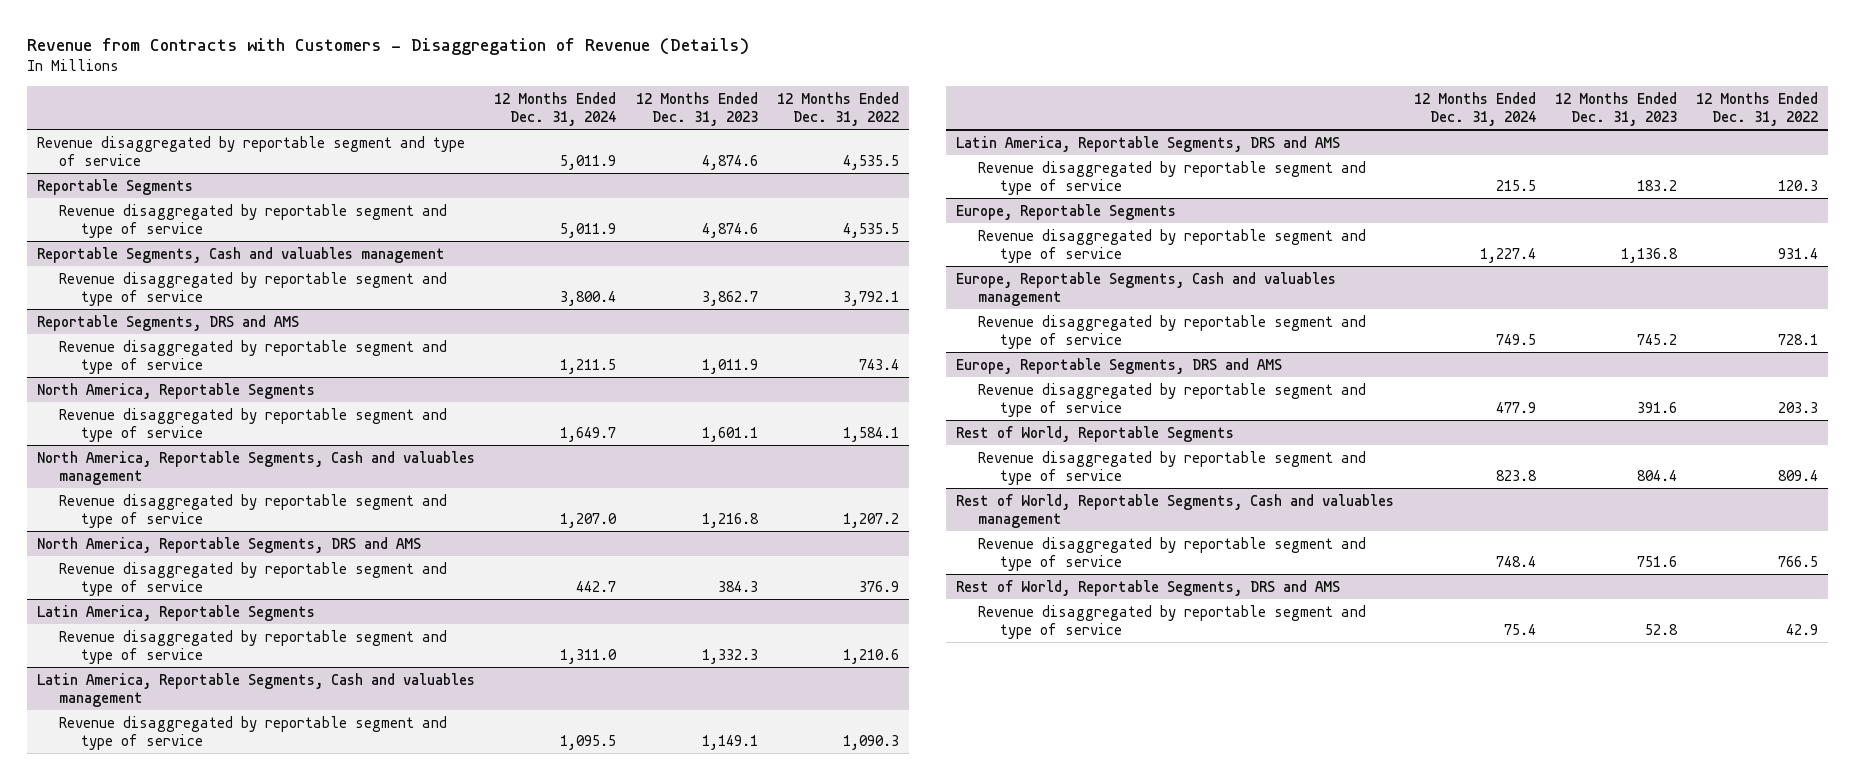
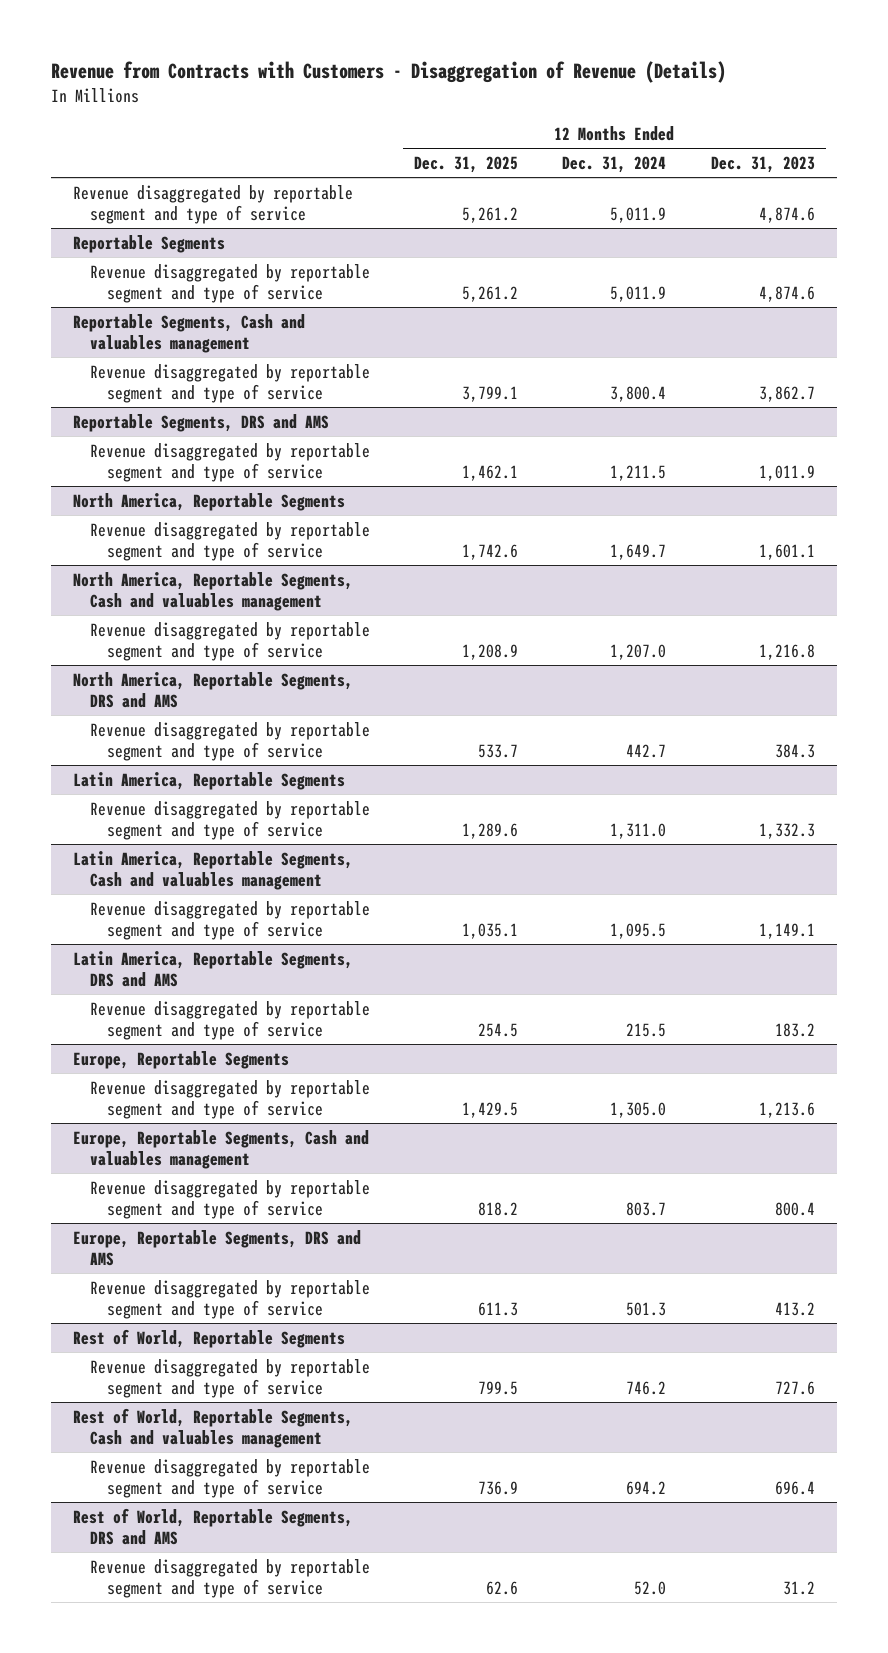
- | 12 Months Ended Dec. 31, 2024 | 12 Months Ended Dec. 31, 2023 | 12 Months Ended Dec. 31, 2022
+ | 12 Months Ended Dec. 31, 2025 | 12 Months Ended Dec. 31, 2024 | 12 Months Ended Dec. 31, 2023
@ Europe, Reportable Segments
- Revenue disaggregated by reportable segment and type of service | 1,227.4 | 1,136.8 | 931.4
+ Revenue disaggregated by reportable segment and type of service | 1,429.5 | 1,305.0 | 1,213.6
@ Europe, Reportable Segments, Cash and valuables management
- Revenue disaggregated by reportable segment and type of service | 749.5 | 745.2 | 728.1
+ Revenue disaggregated by reportable segment and type of service | 818.2 | 803.7 | 800.4
@ Europe, Reportable Segments, DRS and AMS
- Revenue disaggregated by reportable segment and type of service | 477.9 | 391.6 | 203.3
+ Revenue disaggregated by reportable segment and type of service | 611.3 | 501.3 | 413.2
@ Rest of World, Reportable Segments
- Revenue disaggregated by reportable segment and type of service | 823.8 | 804.4 | 809.4
+ Revenue disaggregated by reportable segment and type of service | 799.5 | 746.2 | 727.6
@ Rest of World, Reportable Segments, Cash and valuables management
- Revenue disaggregated by reportable segment and type of service | 748.4 | 751.6 | 766.5
+ Revenue disaggregated by reportable segment and type of service | 736.9 | 694.2 | 696.4
@ Rest of World, Reportable Segments, DRS and AMS
- Revenue disaggregated by reportable segment and type of service | 75.4 | 52.8 | 42.9
+ Revenue disaggregated by reportable segment and type of service | 62.6 | 52.0 | 31.2

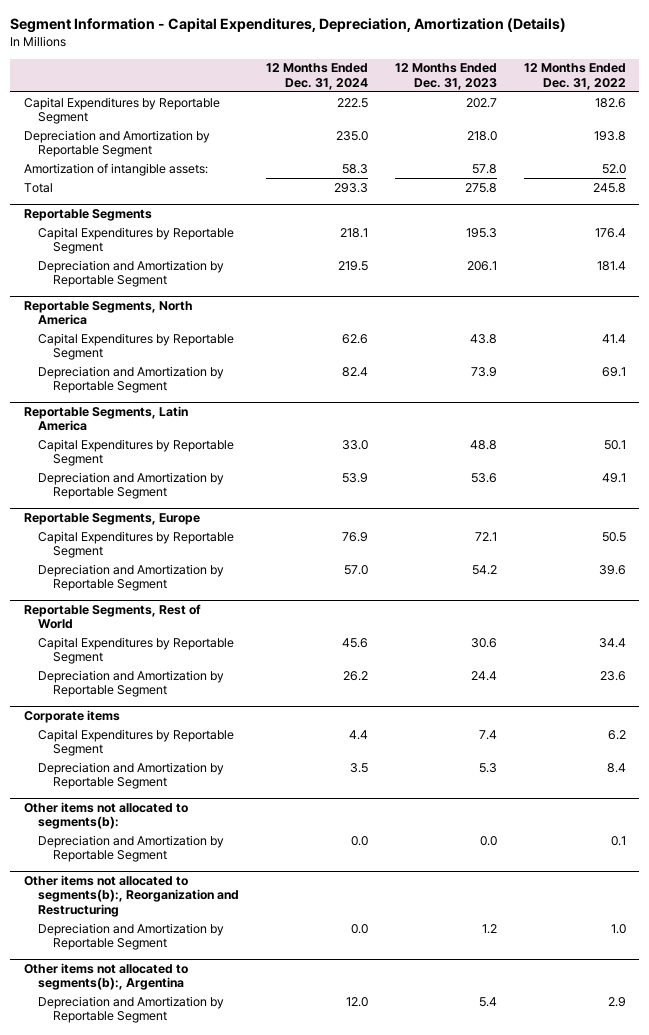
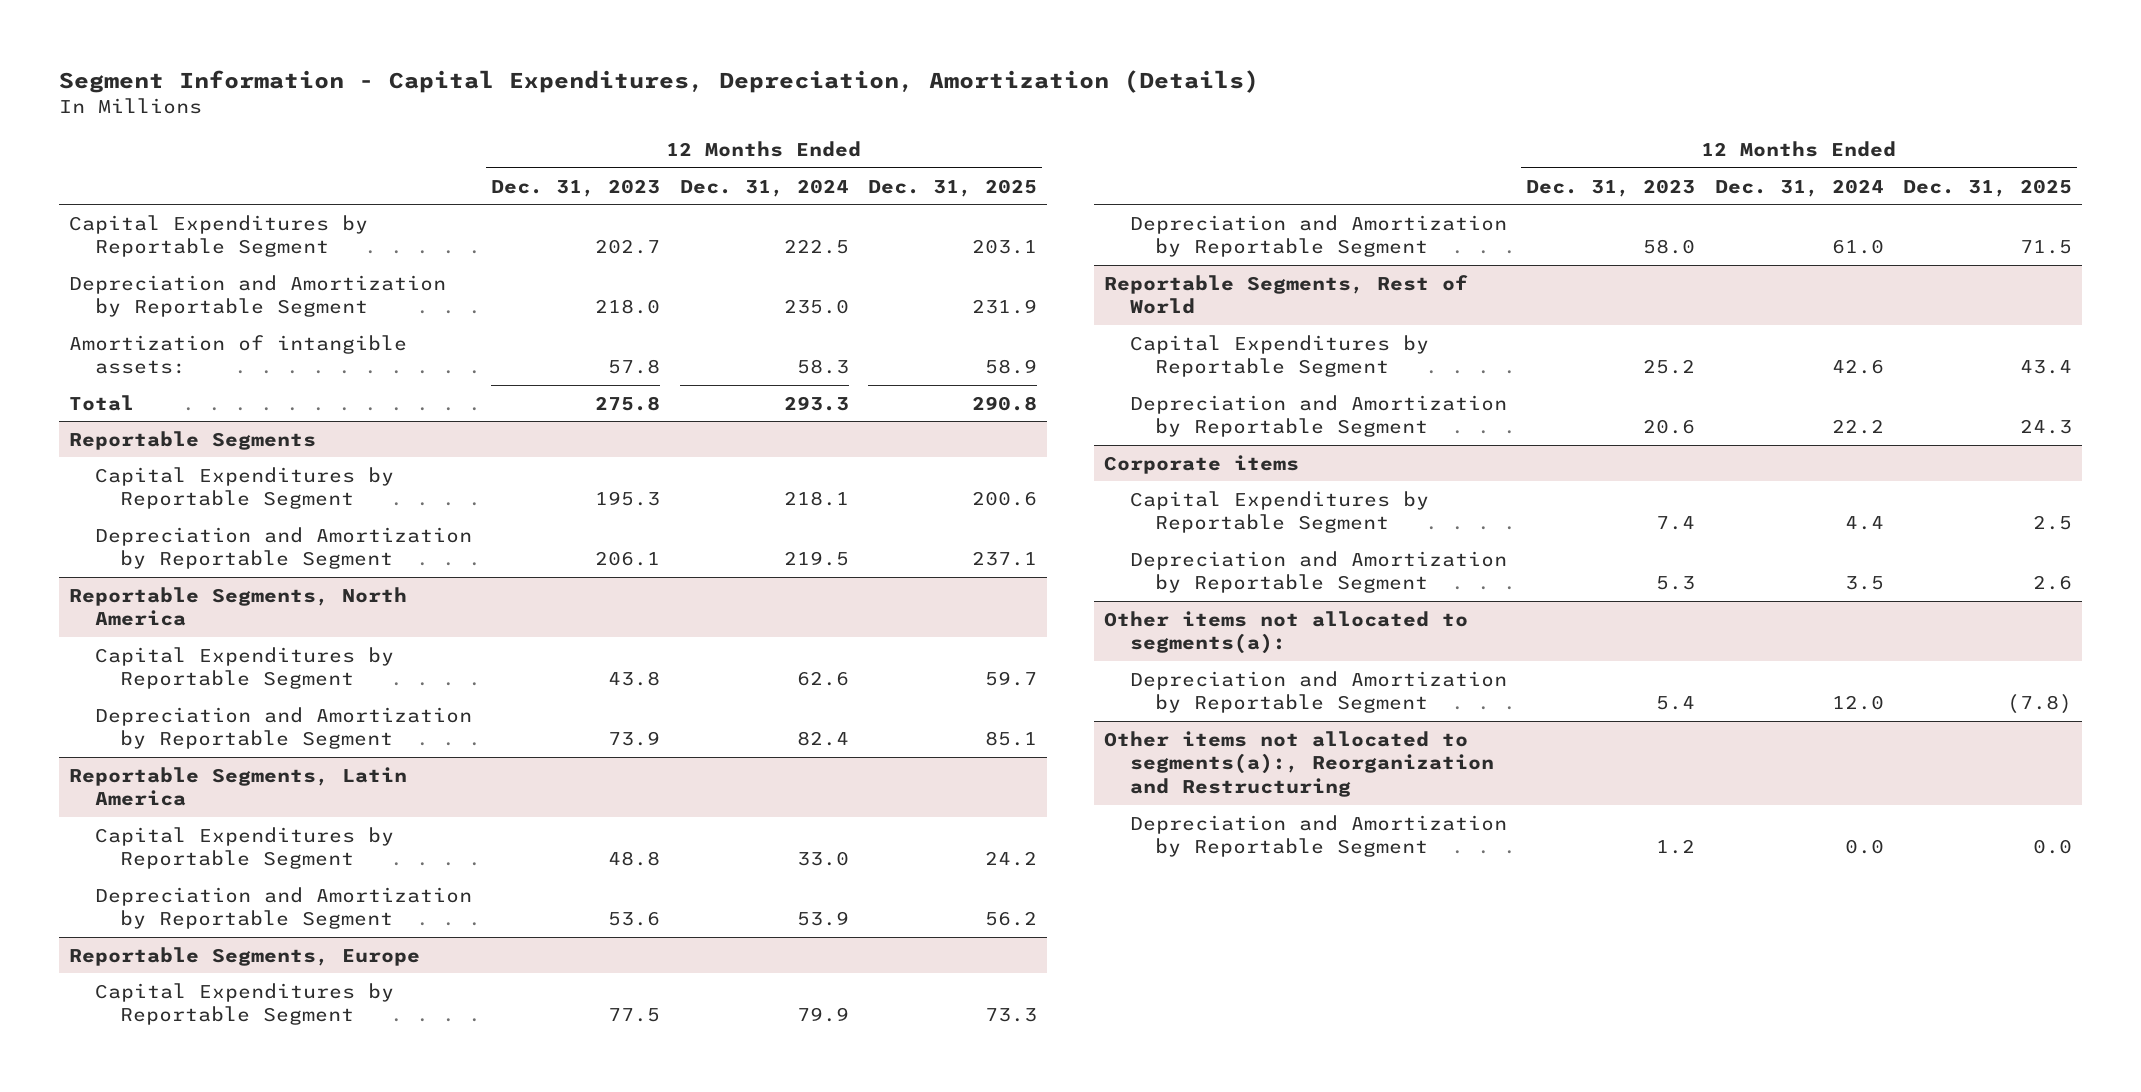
- | 12 Months Ended Dec. 31, 2024 | 12 Months Ended Dec. 31, 2023 | 12 Months Ended Dec. 31, 2022
+ | 12 Months Ended Dec. 31, 2023 | 12 Months Ended Dec. 31, 2024 | 12 Months Ended Dec. 31, 2025
@ Reportable Segments, Europe
- Capital Expenditures by Reportable Segment | 76.9 | 72.1 | 50.5
- Depreciation and Amortization by Reportable Segment | 57.0 | 54.2 | 39.6
+ Capital Expenditures by Reportable Segment | 77.5 | 79.9 | 73.3
+ Depreciation and Amortization by Reportable Segment | 58.0 | 61.0 | 71.5
@ Reportable Segments, Rest of World
- Capital Expenditures by Reportable Segment | 45.6 | 30.6 | 34.4
- Depreciation and Amortization by Reportable Segment | 26.2 | 24.4 | 23.6
+ Capital Expenditures by Reportable Segment | 25.2 | 42.6 | 43.4
+ Depreciation and Amortization by Reportable Segment | 20.6 | 22.2 | 24.3
- Other items not allocated to segments(b):
- Depreciation and Amortization by Reportable Segment | 0.0 | 0.0 | 0.1
- Other items not allocated to segments(b):, Reorganization and Restructuring
- Depreciation and Amortization by Reportable Segment | 0.0 | 1.2 | 1.0
- Other items not allocated to segments(b):, Argentina
+ Other items not allocated to segments(a):
+ Other items not allocated to segments(a):, Reorganization and Restructuring
+ Depreciation and Amortization by Reportable Segment | 1.2 | 0.0 | 0.0

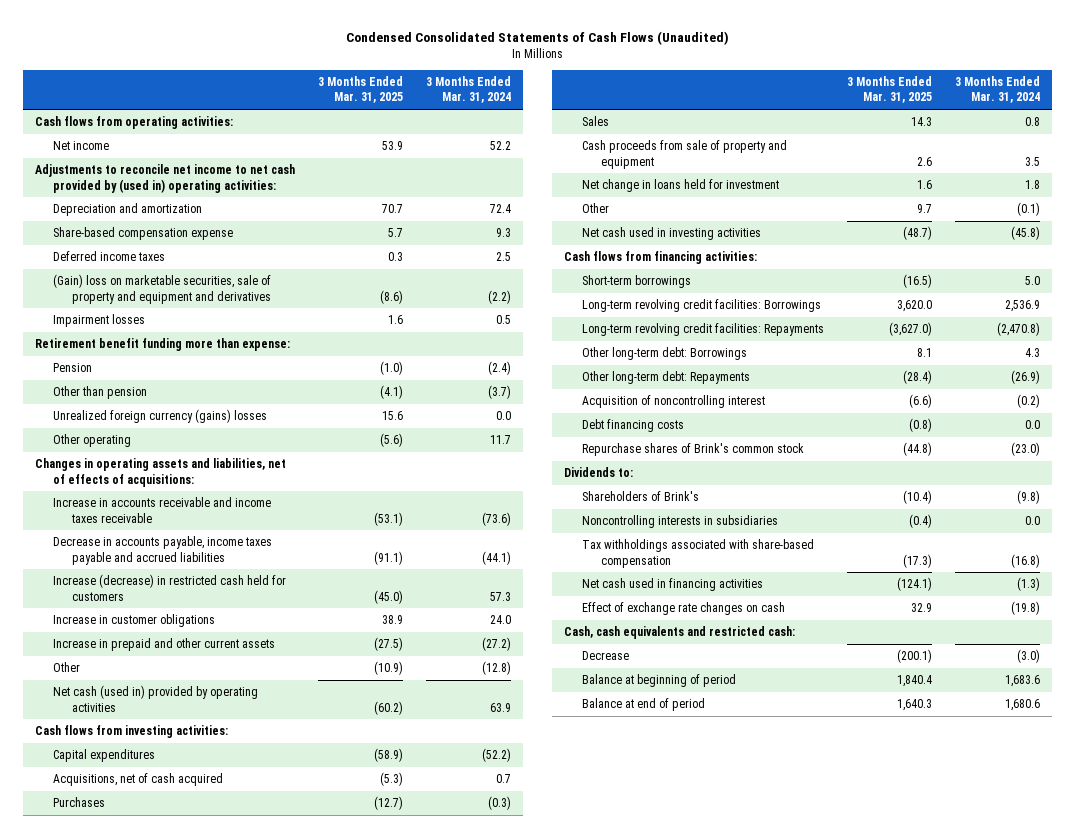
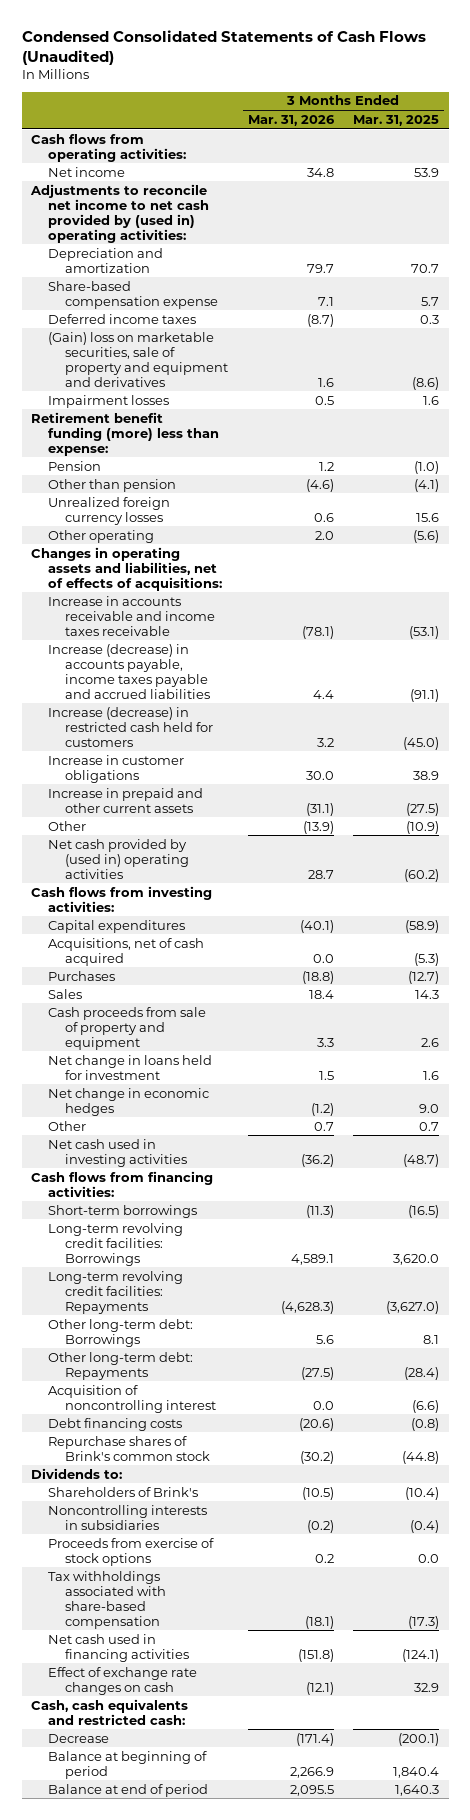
- | 3 Months Ended Mar. 31, 2025 | 3 Months Ended Mar. 31, 2024
+ | 3 Months Ended Mar. 31, 2026 | 3 Months Ended Mar. 31, 2025
- Retirement benefit funding more than expense:
+ Retirement benefit funding (more) less than expense:
- Unrealized foreign currency (gains) losses | 15.6 | 0.0
+ Unrealized foreign currency losses | 0.6 | 15.6
- Decrease in accounts payable, income taxes payable and accrued liabilities | (91.1) | (44.1)
+ Increase (decrease) in accounts payable, income taxes payable and accrued liabilities | 4.4 | (91.1)
- Net cash (used in) provided by operating activities | (60.2) | 63.9
+ Net cash provided by (used in) operating activities | 28.7 | (60.2)
- Other | 9.7 | (0.1)
+ Net change in economic hedges | (1.2) | 9.0
+ Other | 0.7 | 0.7
+ Proceeds from exercise of stock options | 0.2 | 0.0

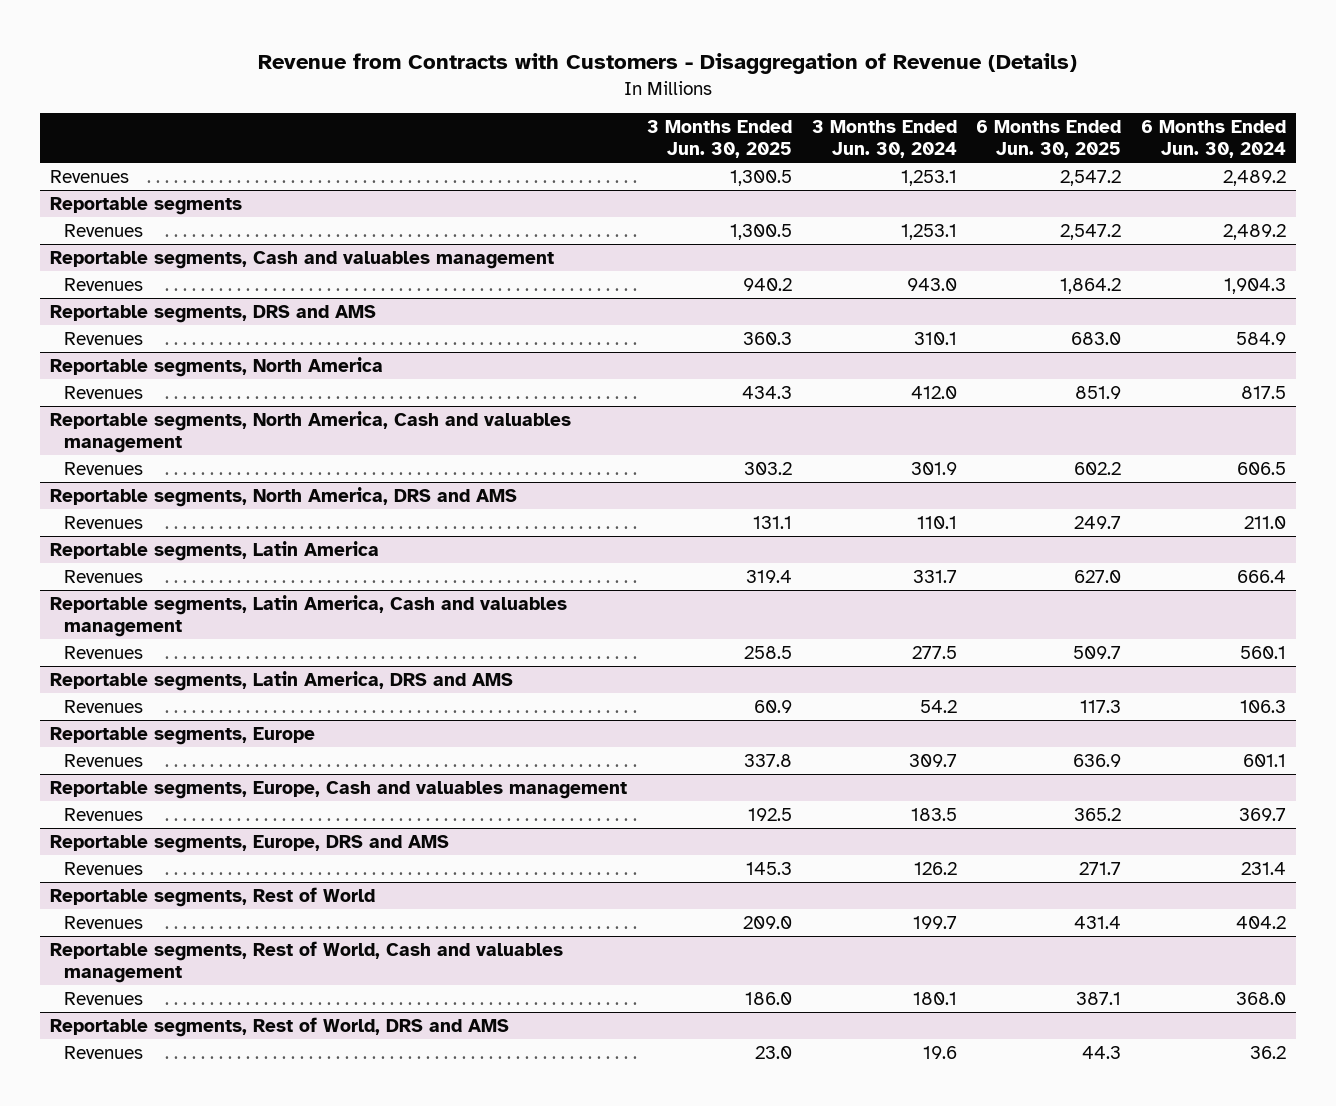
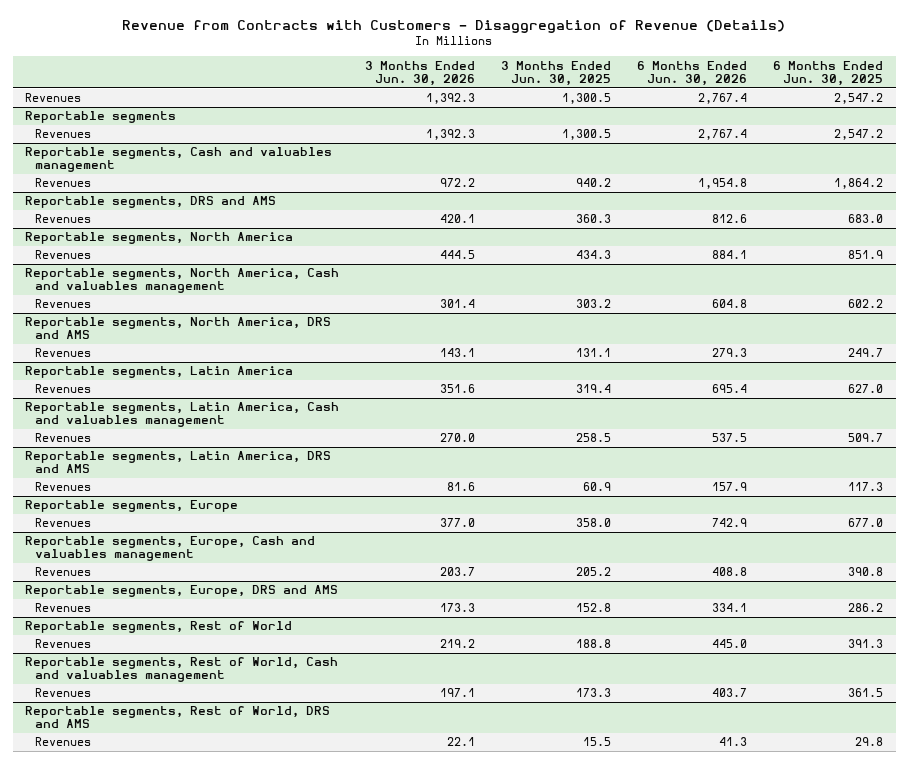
- | 3 Months Ended Jun. 30, 2025 | 3 Months Ended Jun. 30, 2024 | 6 Months Ended Jun. 30, 2025 | 6 Months Ended Jun. 30, 2024
+ | 3 Months Ended Jun. 30, 2026 | 3 Months Ended Jun. 30, 2025 | 6 Months Ended Jun. 30, 2026 | 6 Months Ended Jun. 30, 2025
@ Reportable segments, Europe
- Revenues | 337.8 | 309.7 | 636.9 | 601.1
+ Revenues | 377.0 | 358.0 | 742.9 | 677.0
@ Reportable segments, Europe, Cash and valuables management
- Revenues | 192.5 | 183.5 | 365.2 | 369.7
+ Revenues | 203.7 | 205.2 | 408.8 | 390.8
@ Reportable segments, Europe, DRS and AMS
- Revenues | 145.3 | 126.2 | 271.7 | 231.4
+ Revenues | 173.3 | 152.8 | 334.1 | 286.2
@ Reportable segments, Rest of World
- Revenues | 209.0 | 199.7 | 431.4 | 404.2
+ Revenues | 219.2 | 188.8 | 445.0 | 391.3
@ Reportable segments, Rest of World, Cash and valuables management
- Revenues | 186.0 | 180.1 | 387.1 | 368.0
+ Revenues | 197.1 | 173.3 | 403.7 | 361.5
@ Reportable segments, Rest of World, DRS and AMS
- Revenues | 23.0 | 19.6 | 44.3 | 36.2
+ Revenues | 22.1 | 15.5 | 41.3 | 29.8

